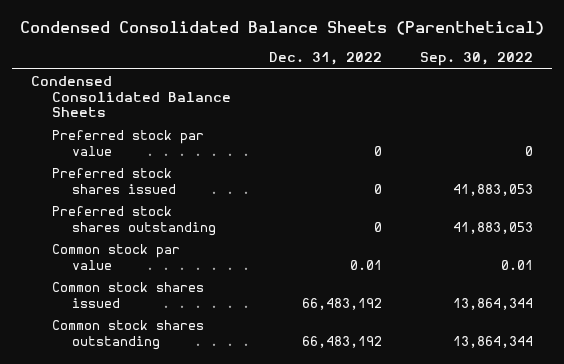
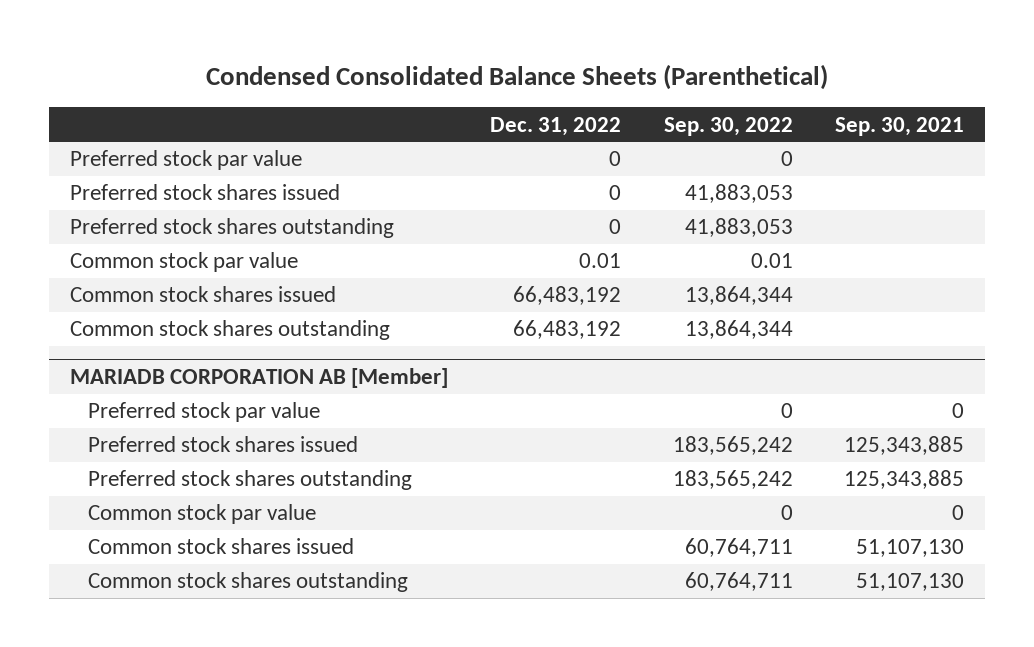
- | Dec. 31, 2022 | Sep. 30, 2022
+ | Dec. 31, 2022 | Sep. 30, 2022 | Sep. 30, 2021
- Condensed Consolidated Balance Sheets
+ MARIADB CORPORATION AB [Member]
+ Preferred stock par value | | 0 | 0
+ Preferred stock shares issued | | 183,565,242 | 125,343,885
+ Preferred stock shares outstanding | | 183,565,242 | 125,343,885
+ Common stock par value | | 0 | 0
+ Common stock shares issued | | 60,764,711 | 51,107,130
+ Common stock shares outstanding | | 60,764,711 | 51,107,130

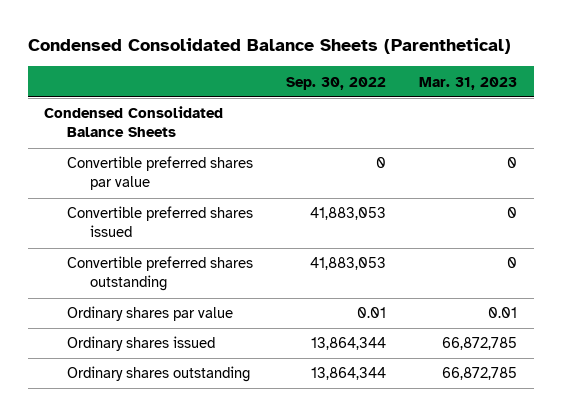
- | Dec. 31, 2022 | Sep. 30, 2022 | Sep. 30, 2021
+ | Sep. 30, 2022 | Mar. 31, 2023
- Preferred stock par value | 0 | 0 |
- Preferred stock shares issued | 0 | 41,883,053 |
- Preferred stock shares outstanding | 0 | 41,883,053 |
- Common stock par value | 0.01 | 0.01 |
- Common stock shares issued | 66,483,192 | 13,864,344 |
- Common stock shares outstanding | 66,483,192 | 13,864,344 |
- MARIADB CORPORATION AB [Member]
- Preferred stock par value | | 0 | 0
- Preferred stock shares issued | | 183,565,242 | 125,343,885
- Preferred stock shares outstanding | | 183,565,242 | 125,343,885
- Common stock par value | | 0 | 0
- Common stock shares issued | | 60,764,711 | 51,107,130
- Common stock shares outstanding | | 60,764,711 | 51,107,130
+ Condensed Consolidated Balance Sheets
+ Convertible preferred shares par value | 0 | 0
+ Convertible preferred shares issued | 41,883,053 | 0
+ Convertible preferred shares outstanding | 41,883,053 | 0
+ Ordinary shares par value | 0.01 | 0.01
+ Ordinary shares issued | 13,864,344 | 66,872,785
+ Ordinary shares outstanding | 13,864,344 | 66,872,785

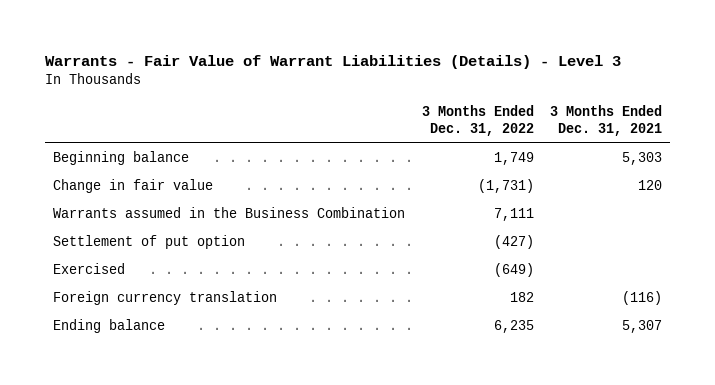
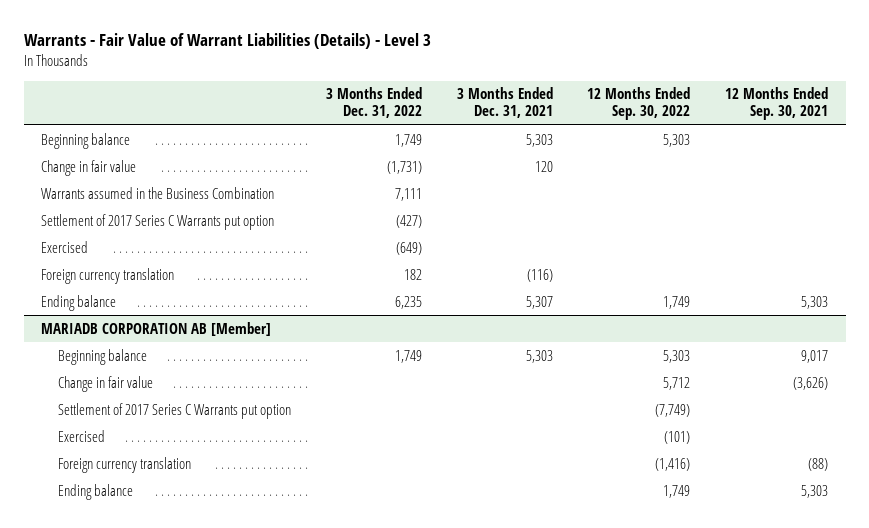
- | 3 Months Ended Dec. 31, 2022 | 3 Months Ended Dec. 31, 2021
+ | 3 Months Ended Dec. 31, 2022 | 3 Months Ended Dec. 31, 2021 | 12 Months Ended Sep. 30, 2022 | 12 Months Ended Sep. 30, 2021
- Settlement of put option | (427) |
+ Settlement of 2017 Series C Warrants put option | (427) | | |
+ MARIADB CORPORATION AB [Member]
+ Beginning balance | 1,749 | 5,303 | 5,303 | 9,017
+ Change in fair value | | | 5,712 | (3,626)
+ Settlement of 2017 Series C Warrants put option | | | (7,749) |
+ Exercised | | | (101) |
+ Foreign currency translation | | | (1,416) | (88)
+ Ending balance | | | 1,749 | 5,303

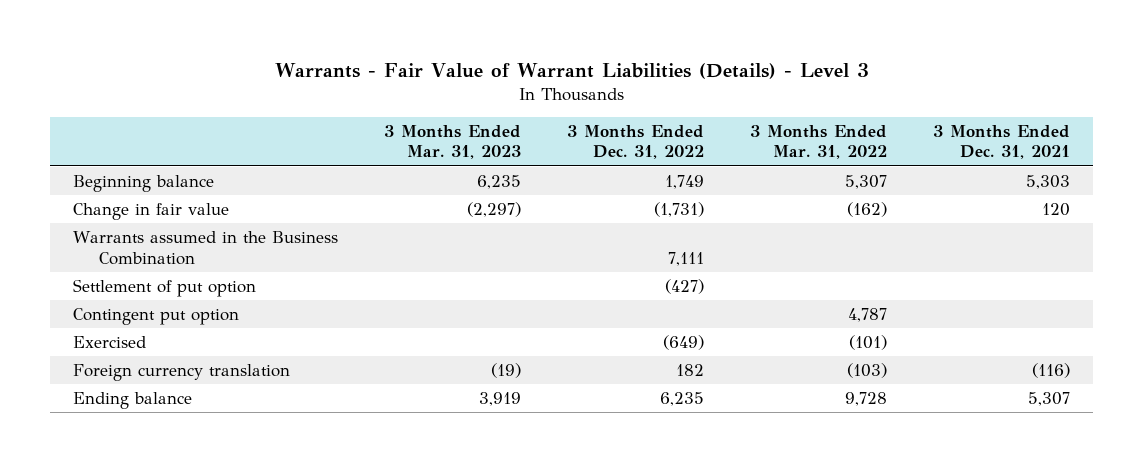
- | 3 Months Ended Dec. 31, 2022 | 3 Months Ended Dec. 31, 2021 | 12 Months Ended Sep. 30, 2022 | 12 Months Ended Sep. 30, 2021
+ | 3 Months Ended Mar. 31, 2023 | 3 Months Ended Dec. 31, 2022 | 3 Months Ended Mar. 31, 2022 | 3 Months Ended Dec. 31, 2021
- Settlement of 2017 Series C Warrants put option | (427) | | |
+ Settlement of put option | | (427) | |
+ Contingent put option | | | 4,787 |
- MARIADB CORPORATION AB [Member]
- Beginning balance | 1,749 | 5,303 | 5,303 | 9,017
- Change in fair value | | | 5,712 | (3,626)
- Settlement of 2017 Series C Warrants put option | | | (7,749) |
- Exercised | | | (101) |
- Foreign currency translation | | | (1,416) | (88)
- Ending balance | | | 1,749 | 5,303

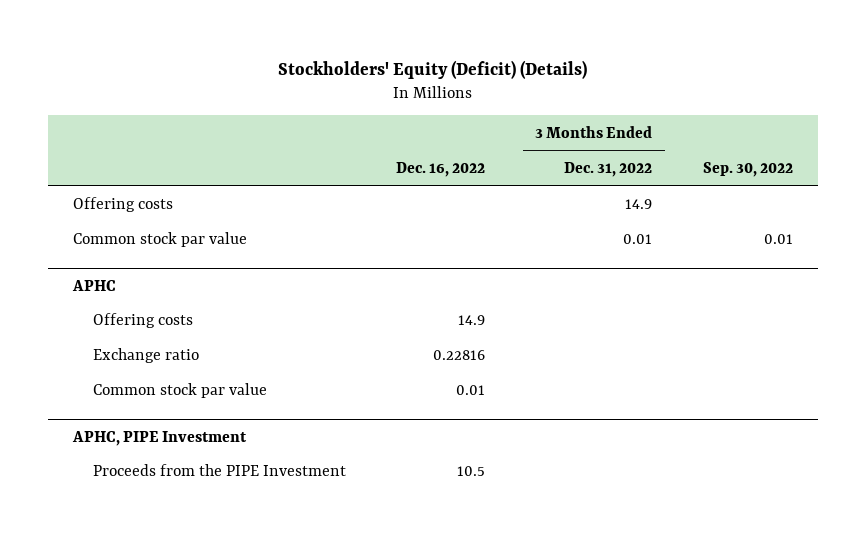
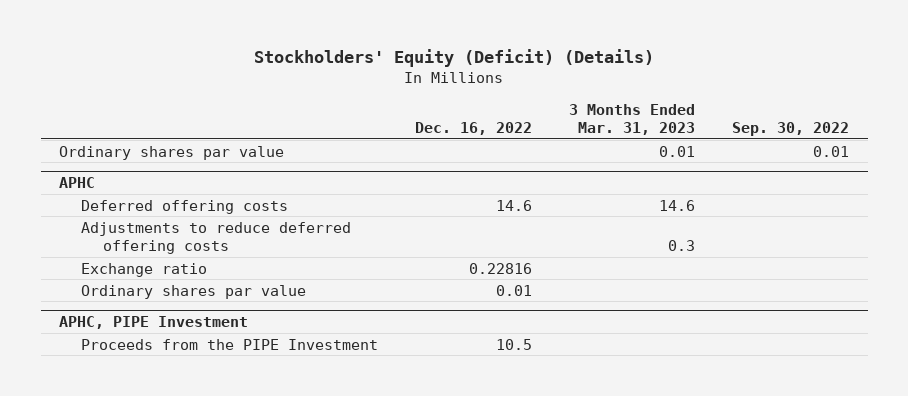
- | Dec. 16, 2022 | 3 Months Ended Dec. 31, 2022 | Sep. 30, 2022
+ | Dec. 16, 2022 | 3 Months Ended Mar. 31, 2023 | Sep. 30, 2022
- Offering costs | | 14.9 |
- Common stock par value | | 0.01 | 0.01
+ Ordinary shares par value | | 0.01 | 0.01
@ APHC
- Offering costs | 14.9 | |
+ Deferred offering costs | 14.6 | 14.6 |
+ Adjustments to reduce deferred offering costs | | 0.3 |
- Common stock par value | 0.01 | |
+ Ordinary shares par value | 0.01 | |

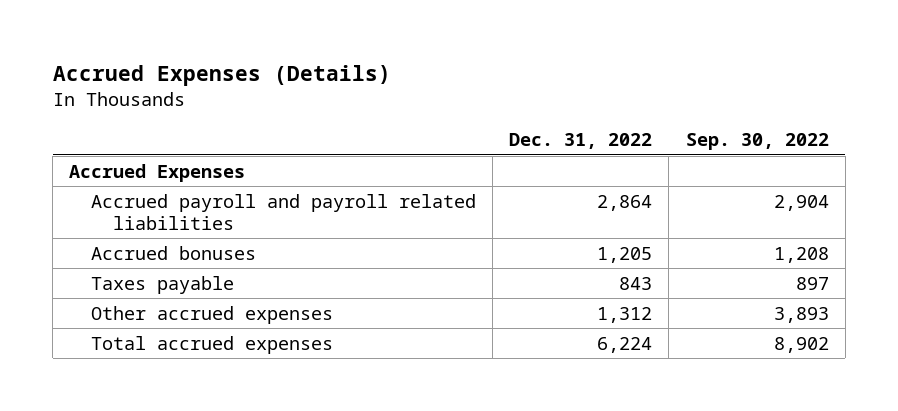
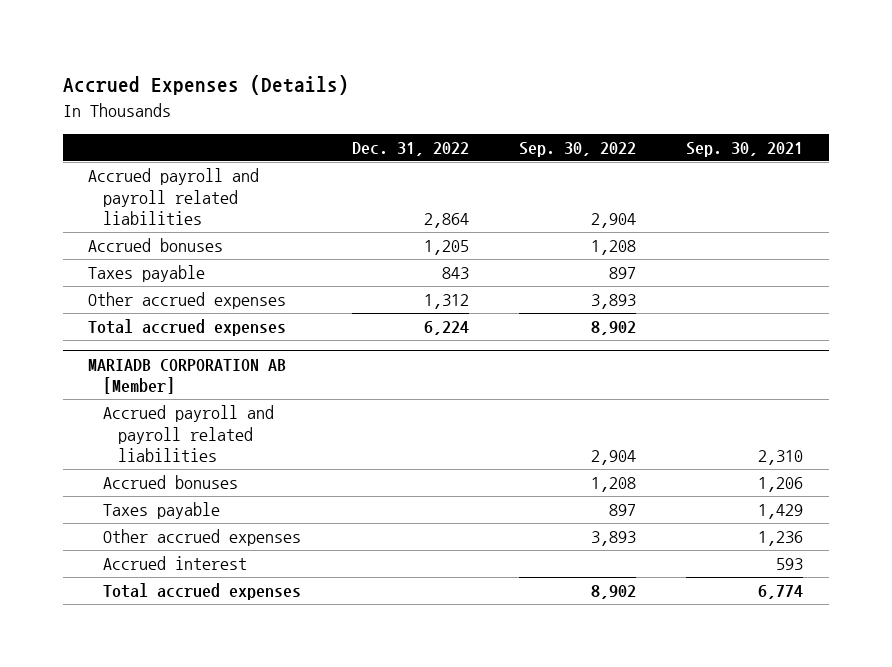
- | Dec. 31, 2022 | Sep. 30, 2022
+ | Dec. 31, 2022 | Sep. 30, 2022 | Sep. 30, 2021
- Accrued Expenses
+ MARIADB CORPORATION AB [Member]
+ Accrued payroll and payroll related liabilities | | 2,904 | 2,310
+ Accrued bonuses | | 1,208 | 1,206
+ Taxes payable | | 897 | 1,429
+ Other accrued expenses | | 3,893 | 1,236
+ Accrued interest | | | 593
+ Total accrued expenses | | 8,902 | 6,774

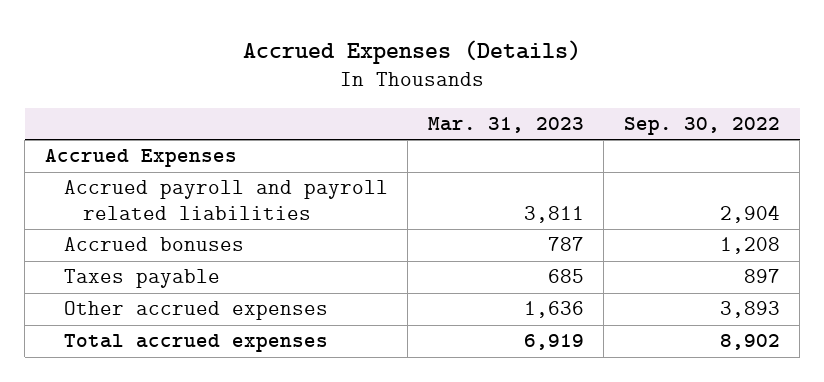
- | Dec. 31, 2022 | Sep. 30, 2022 | Sep. 30, 2021
+ | Mar. 31, 2023 | Sep. 30, 2022
- Accrued payroll and payroll related liabilities | 2,864 | 2,904 |
- Accrued bonuses | 1,205 | 1,208 |
- Taxes payable | 843 | 897 |
- Other accrued expenses | 1,312 | 3,893 |
- Total accrued expenses | 6,224 | 8,902 |
- MARIADB CORPORATION AB [Member]
+ Accrued Expenses
- Accrued interest | | | 593

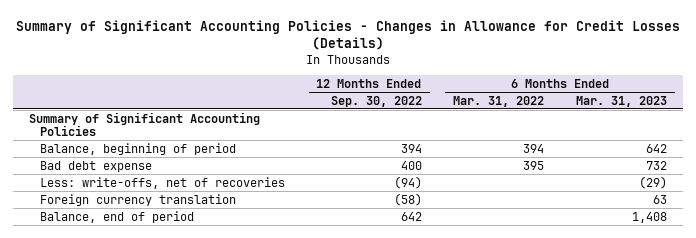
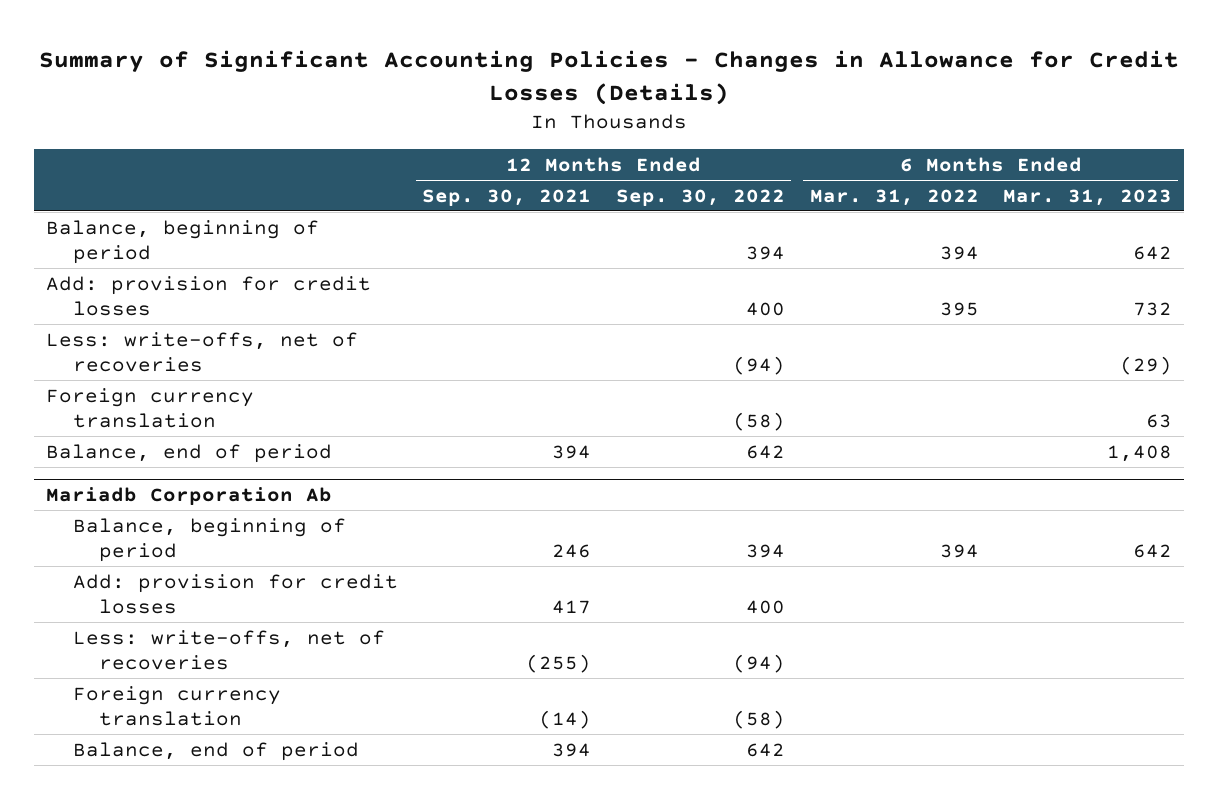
- | 12 Months Ended Sep. 30, 2022 | 6 Months Ended Mar. 31, 2022 | 6 Months Ended Mar. 31, 2023
+ | 12 Months Ended Sep. 30, 2021 | 12 Months Ended Sep. 30, 2022 | 6 Months Ended Mar. 31, 2022 | 6 Months Ended Mar. 31, 2023
- Summary of Significant Accounting Policies
- Bad debt expense | 400 | 395 | 732
+ Add: provision for credit losses | | 400 | 395 | 732
+ Mariadb Corporation Ab
+ Balance, beginning of period | 246 | 394 | 394 | 642
+ Add: provision for credit losses | 417 | 400 | |
+ Less: write-offs, net of recoveries | (255) | (94) | |
+ Foreign currency translation | (14) | (58) | |
+ Balance, end of period | 394 | 642 | |

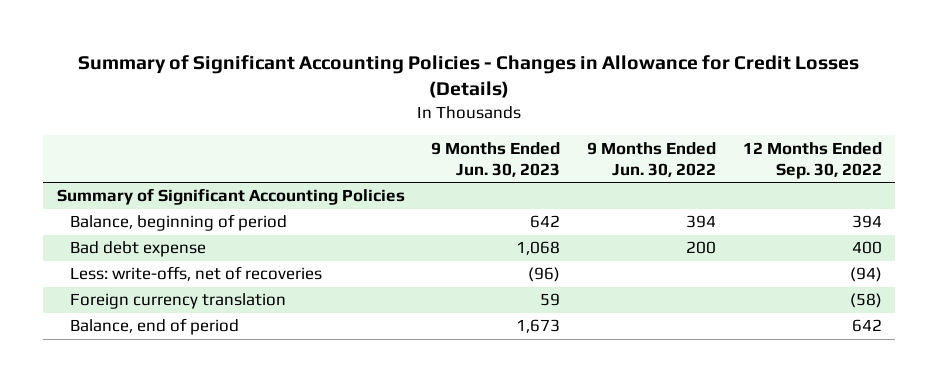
- | 12 Months Ended Sep. 30, 2021 | 12 Months Ended Sep. 30, 2022 | 6 Months Ended Mar. 31, 2022 | 6 Months Ended Mar. 31, 2023
+ | 9 Months Ended Jun. 30, 2023 | 9 Months Ended Jun. 30, 2022 | 12 Months Ended Sep. 30, 2022
- Balance, beginning of period | | 394 | 394 | 642
- Add: provision for credit losses | | 400 | 395 | 732
- Less: write-offs, net of recoveries | | (94) | | (29)
- Foreign currency translation | | (58) | | 63
- Balance, end of period | 394 | 642 | | 1,408
- Mariadb Corporation Ab
+ Summary of Significant Accounting Policies
- Add: provision for credit losses | 417 | 400 | |
+ Bad debt expense | 1,068 | 200 | 400

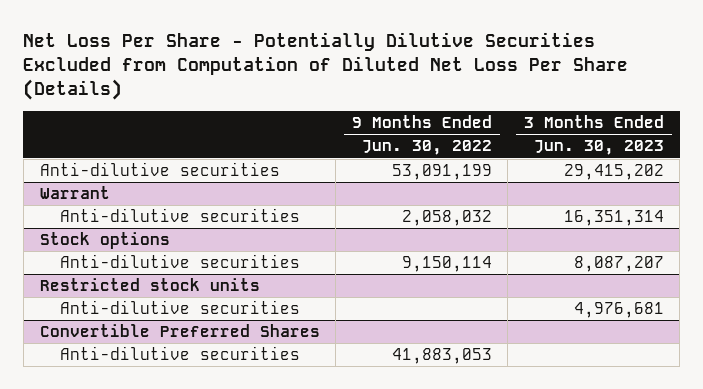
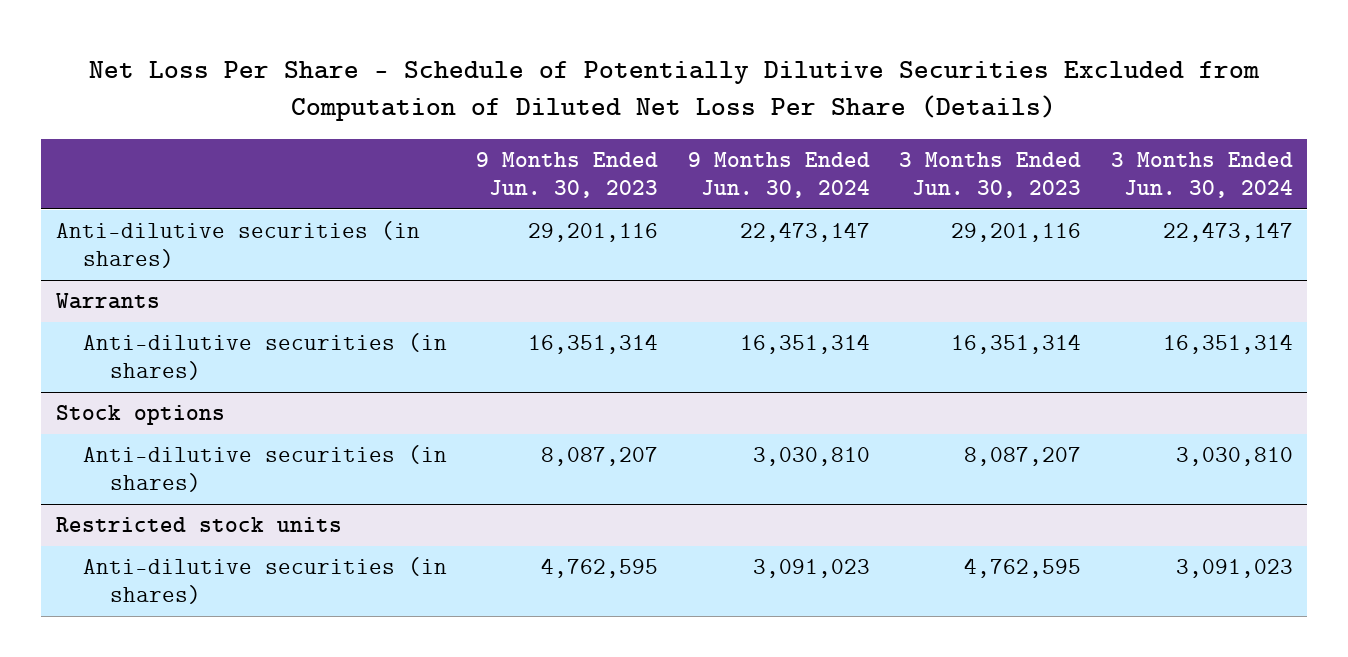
- Net Loss Per Share - Potentially Dilutive Securities Excluded from Computation of Diluted Net Loss Per Share (Details)
+ Net Loss Per Share - Schedule of Potentially Dilutive Securities Excluded from Computation of Diluted Net Loss Per Share (Details)
- | 9 Months Ended Jun. 30, 2022 | 3 Months Ended Jun. 30, 2023
+ | 9 Months Ended Jun. 30, 2023 | 9 Months Ended Jun. 30, 2024 | 3 Months Ended Jun. 30, 2023 | 3 Months Ended Jun. 30, 2024
- Anti-dilutive securities | 53,091,199 | 29,415,202
- Warrant
- Anti-dilutive securities | 2,058,032 | 16,351,314
+ Anti-dilutive securities (in shares) | 29,201,116 | 22,473,147 | 29,201,116 | 22,473,147
+ Warrants
+ Anti-dilutive securities (in shares) | 16,351,314 | 16,351,314 | 16,351,314 | 16,351,314
@ Stock options
- Anti-dilutive securities | 9,150,114 | 8,087,207
+ Anti-dilutive securities (in shares) | 8,087,207 | 3,030,810 | 8,087,207 | 3,030,810
@ Restricted stock units
- Anti-dilutive securities | | 4,976,681
- Convertible Preferred Shares
- Anti-dilutive securities | 41,883,053 |
@ Restricted stock units
+ Anti-dilutive securities (in shares) | 4,762,595 | 3,091,023 | 4,762,595 | 3,091,023

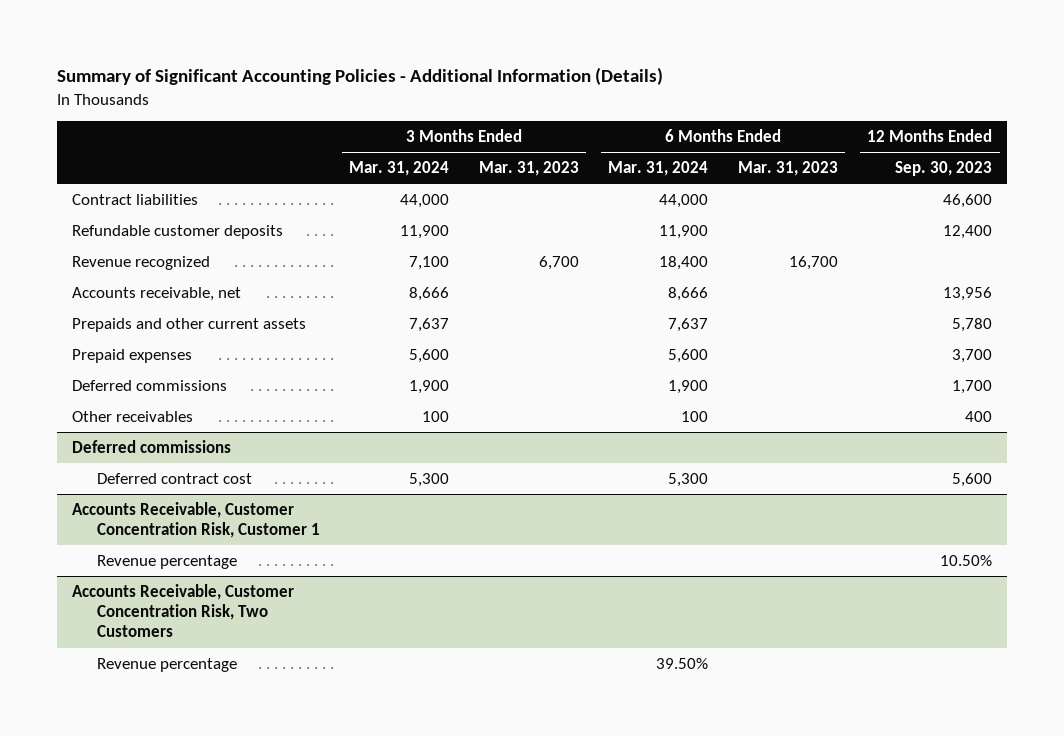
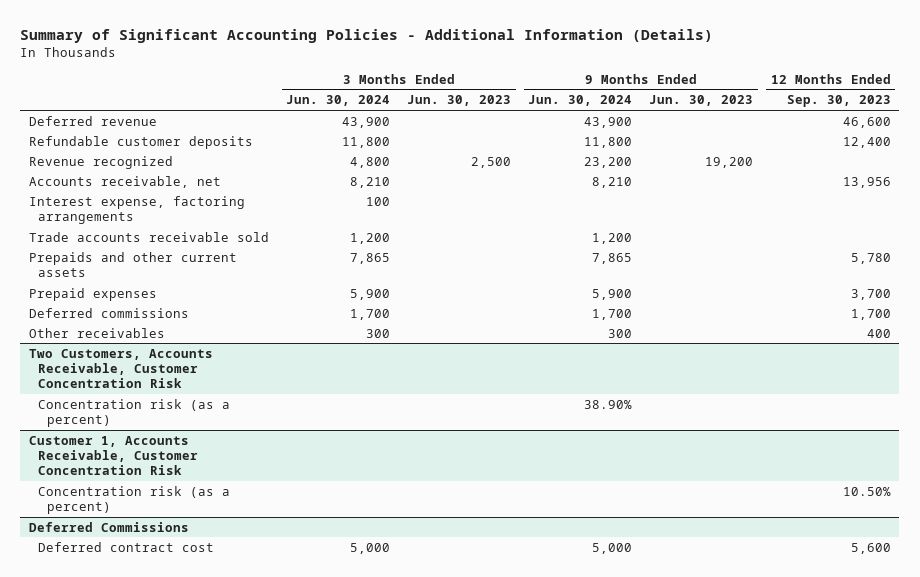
- | 3 Months Ended Mar. 31, 2024 | 3 Months Ended Mar. 31, 2023 | 6 Months Ended Mar. 31, 2024 | 6 Months Ended Mar. 31, 2023 | 12 Months Ended Sep. 30, 2023
+ | 3 Months Ended Jun. 30, 2024 | 3 Months Ended Jun. 30, 2023 | 9 Months Ended Jun. 30, 2024 | 9 Months Ended Jun. 30, 2023 | 12 Months Ended Sep. 30, 2023
- Contract liabilities | 44,000 | | 44,000 | | 46,600
+ Deferred revenue | 43,900 | | 43,900 | | 46,600
+ Interest expense, factoring arrangements | 100 | | | |
+ Trade accounts receivable sold | 1,200 | | 1,200 | |
- Deferred commissions
+ Two Customers, Accounts Receivable, Customer Concentration Risk
+ Concentration risk (as a percent) | | | 38.90% | |
+ Customer 1, Accounts Receivable, Customer Concentration Risk
+ Concentration risk (as a percent) | | | | | 10.50%
+ Deferred Commissions
- Accounts Receivable, Customer Concentration Risk, Customer 1
- Revenue percentage | | | | | 10.50%
- Accounts Receivable, Customer Concentration Risk, Two Customers
- Revenue percentage | | | 39.50% | |

